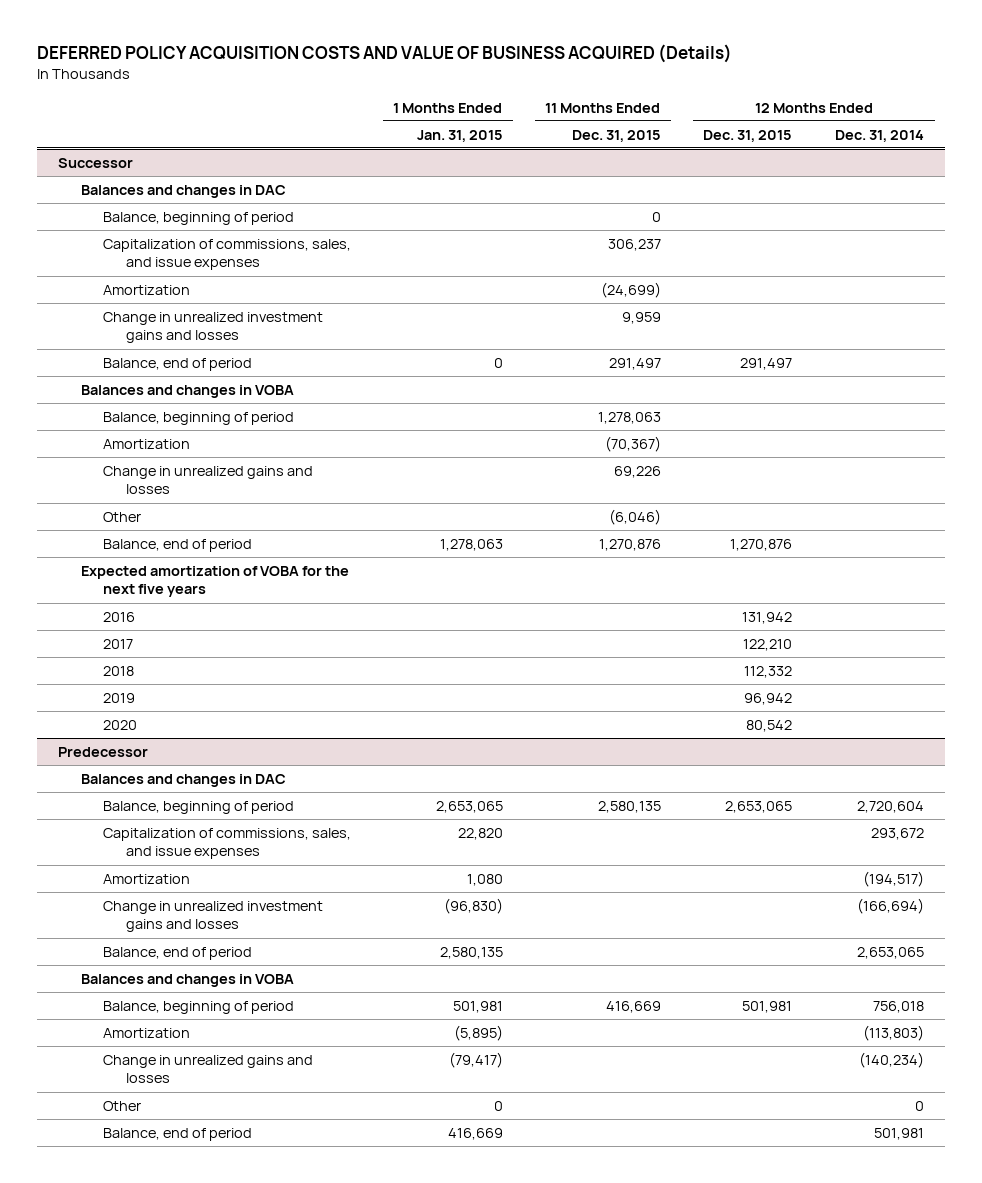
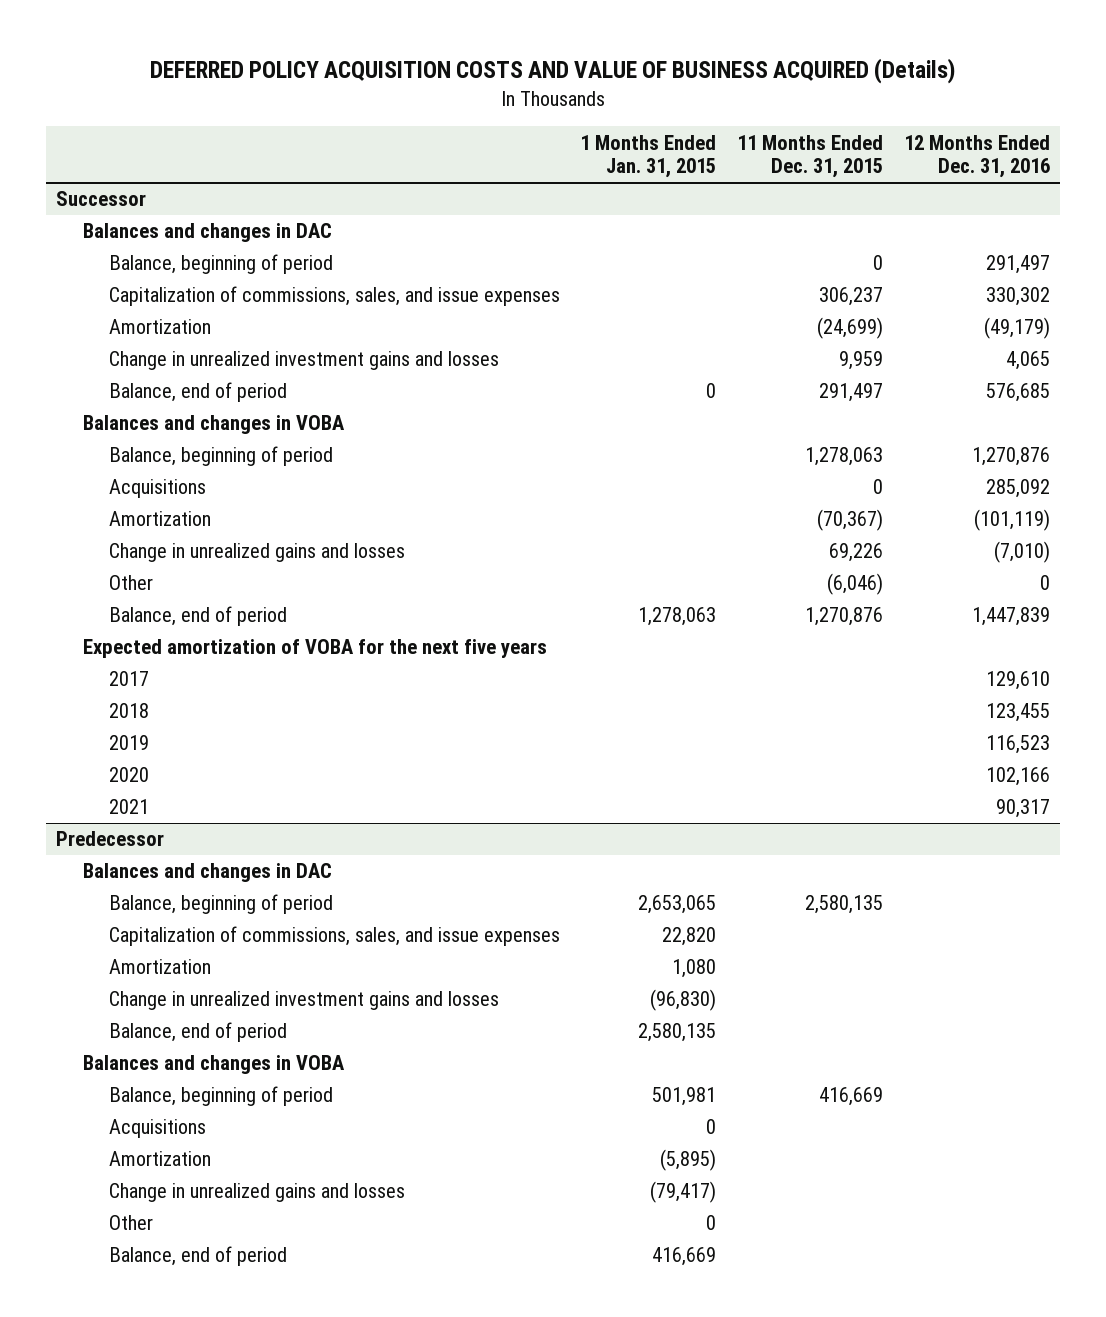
- | 1 Months Ended Jan. 31, 2015 | 11 Months Ended Dec. 31, 2015 | 12 Months Ended Dec. 31, 2015 | 12 Months Ended Dec. 31, 2014
+ | 1 Months Ended Jan. 31, 2015 | 11 Months Ended Dec. 31, 2015 | 12 Months Ended Dec. 31, 2016
@ Successor
+ Acquisitions | | 0 | 285,092
- 2016 | | | 131,942 |
+ 2021 | | | 90,317
@ Predecessor
+ Acquisitions | 0 | |

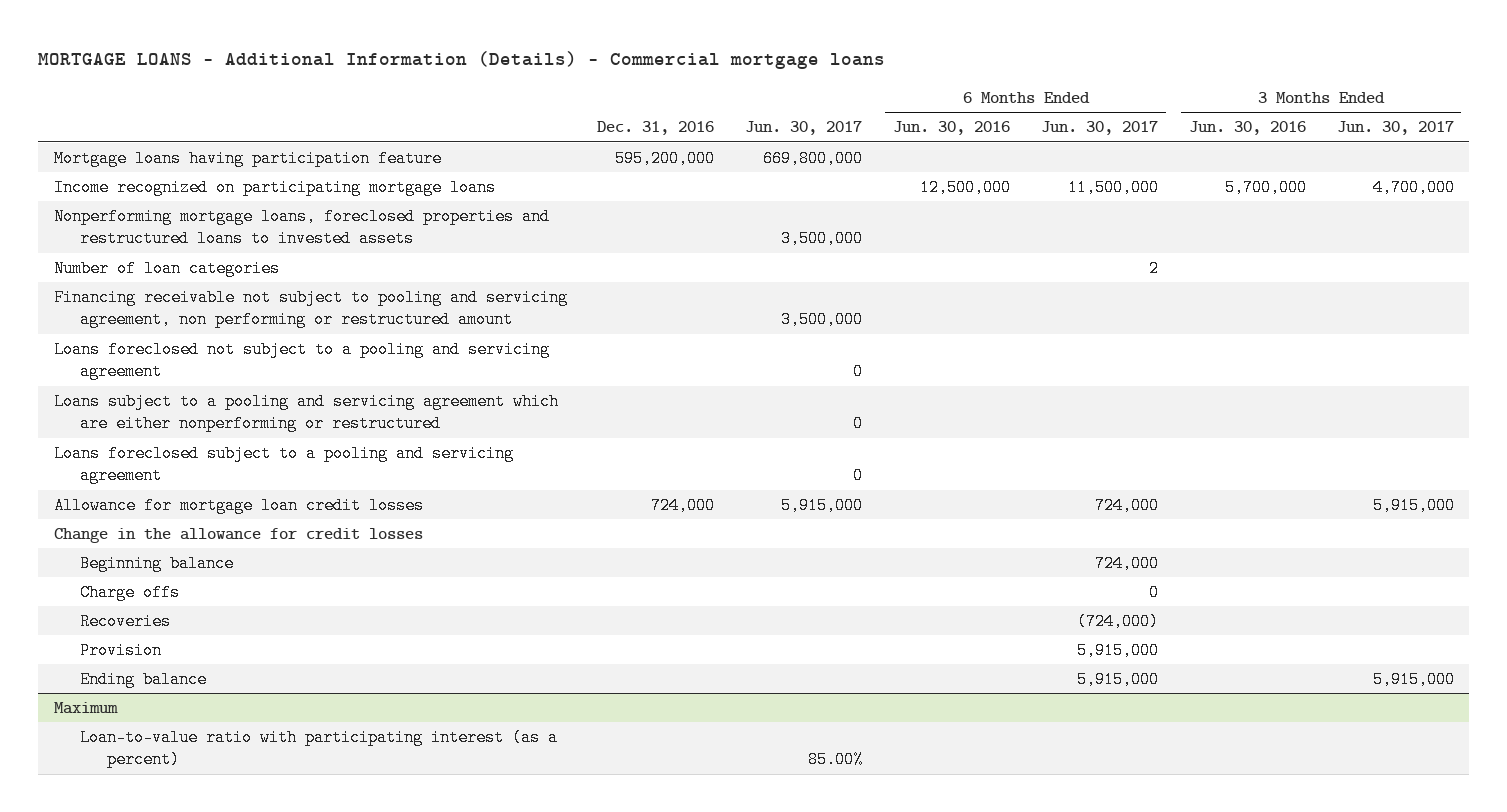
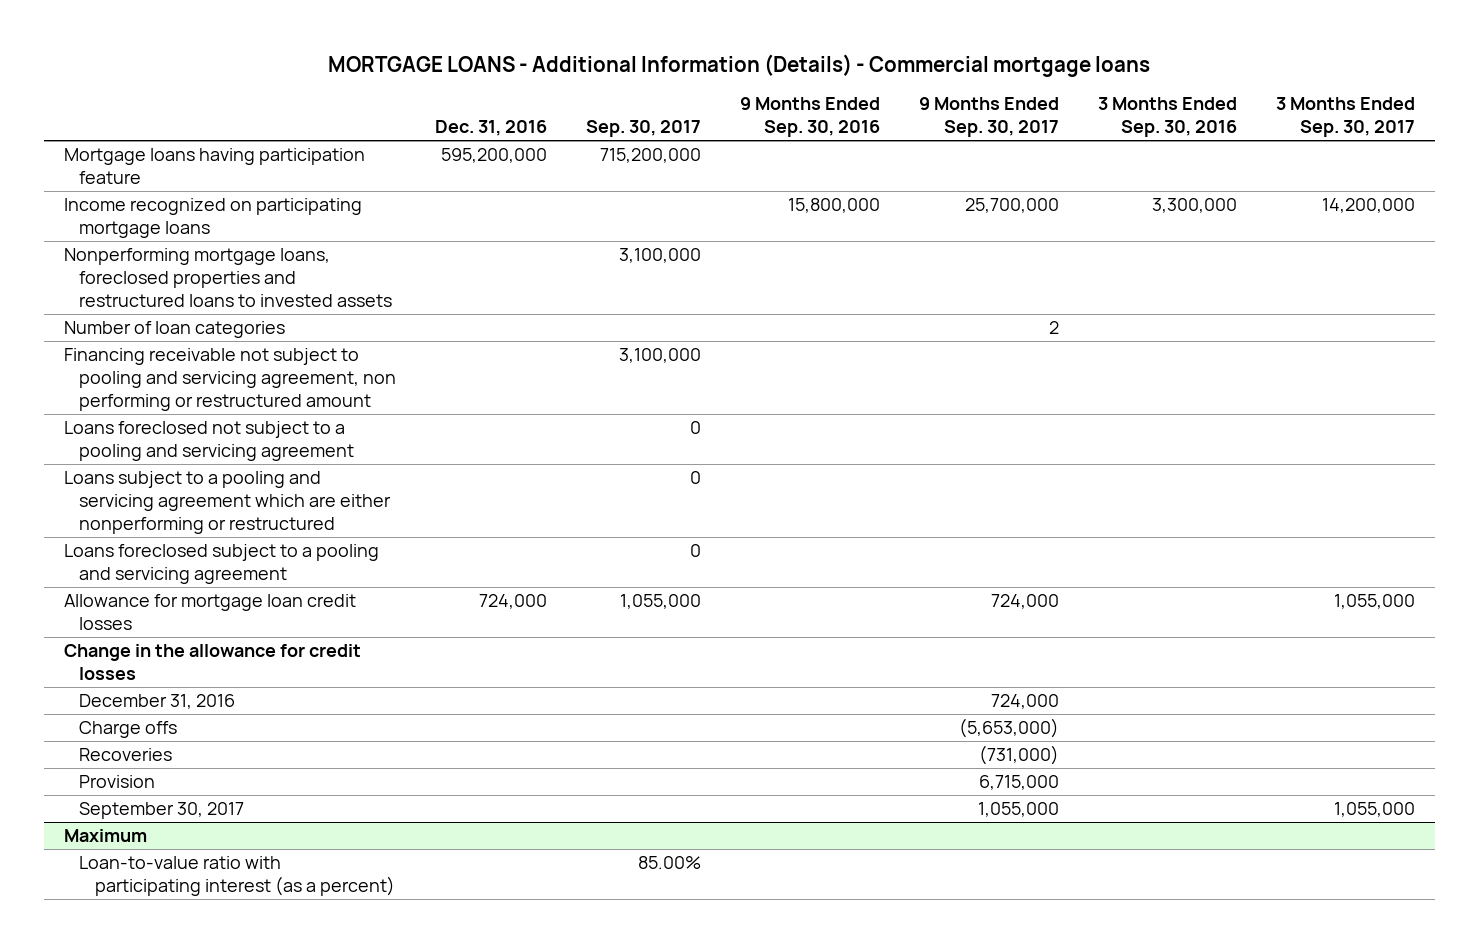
- | Dec. 31, 2016 | Jun. 30, 2017 | 6 Months Ended Jun. 30, 2016 | 6 Months Ended Jun. 30, 2017 | 3 Months Ended Jun. 30, 2016 | 3 Months Ended Jun. 30, 2017
+ | Dec. 31, 2016 | Sep. 30, 2017 | 9 Months Ended Sep. 30, 2016 | 9 Months Ended Sep. 30, 2017 | 3 Months Ended Sep. 30, 2016 | 3 Months Ended Sep. 30, 2017
- Beginning balance | | | | 724,000 | |
+ December 31, 2016 | | | | 724,000 | |
- Ending balance | | | | 5,915,000 | | 5,915,000
+ September 30, 2017 | | | | 1,055,000 | | 1,055,000

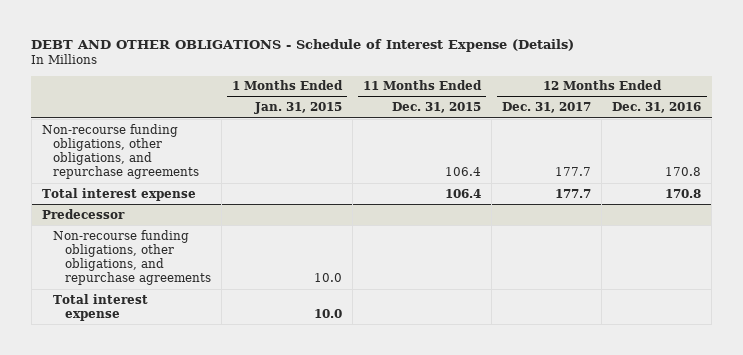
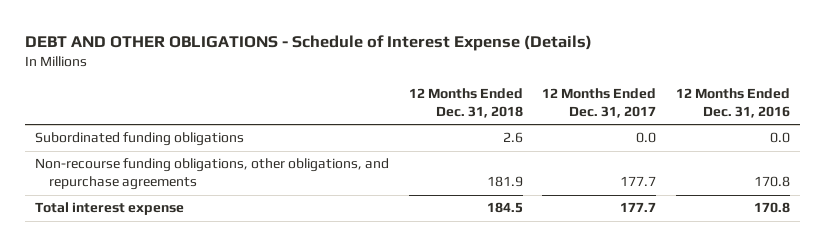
- | 1 Months Ended Jan. 31, 2015 | 11 Months Ended Dec. 31, 2015 | 12 Months Ended Dec. 31, 2017 | 12 Months Ended Dec. 31, 2016
+ | 12 Months Ended Dec. 31, 2018 | 12 Months Ended Dec. 31, 2017 | 12 Months Ended Dec. 31, 2016
+ Subordinated funding obligations | 2.6 | 0.0 | 0.0
- Predecessor
- Non-recourse funding obligations, other obligations, and repurchase agreements | 10.0 | | |
- Total interest expense | 10.0 | | |

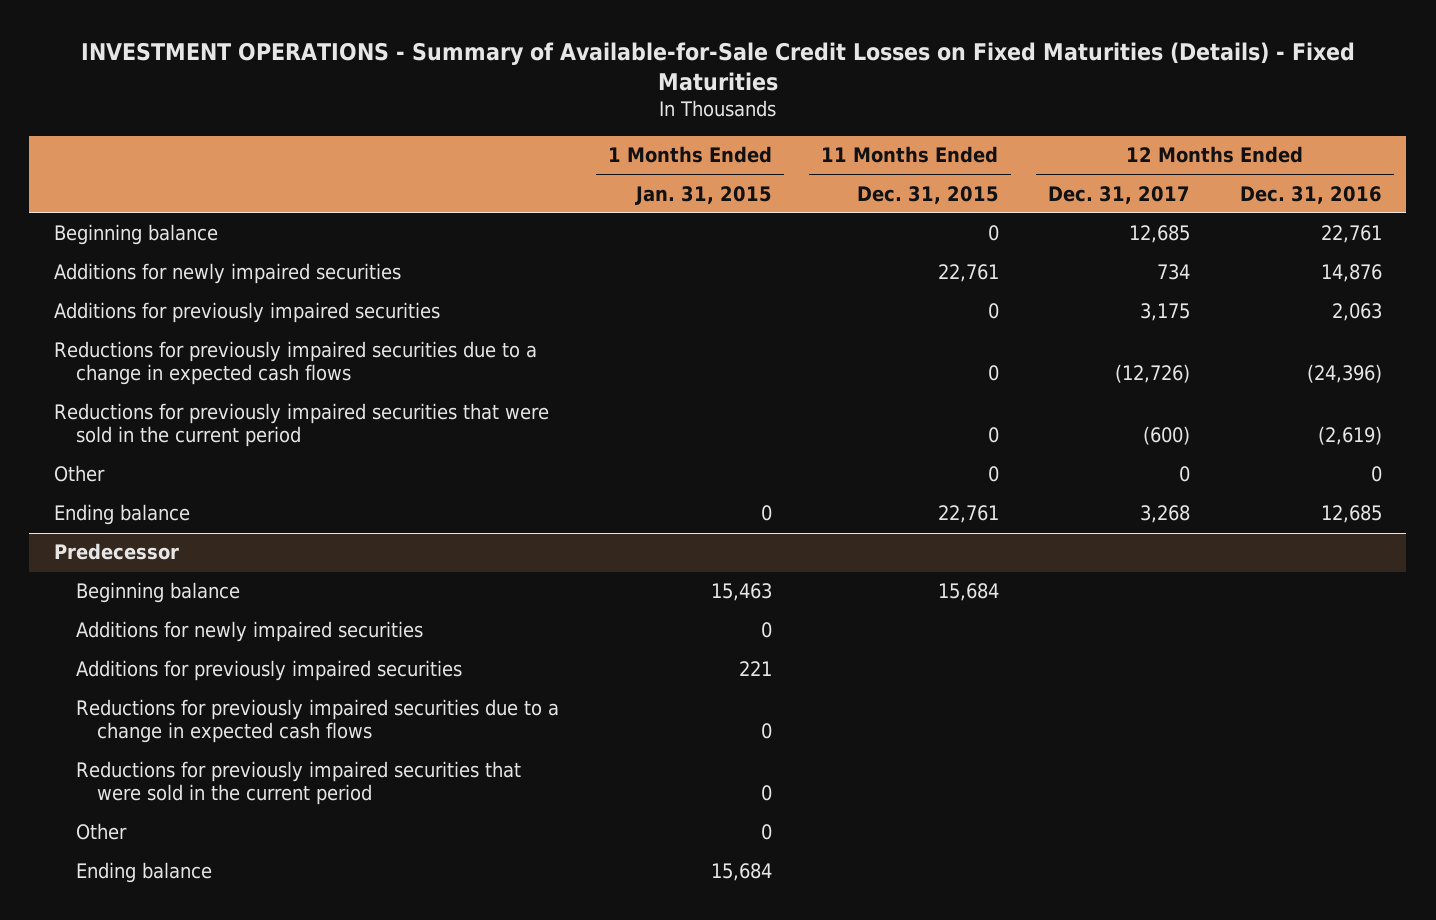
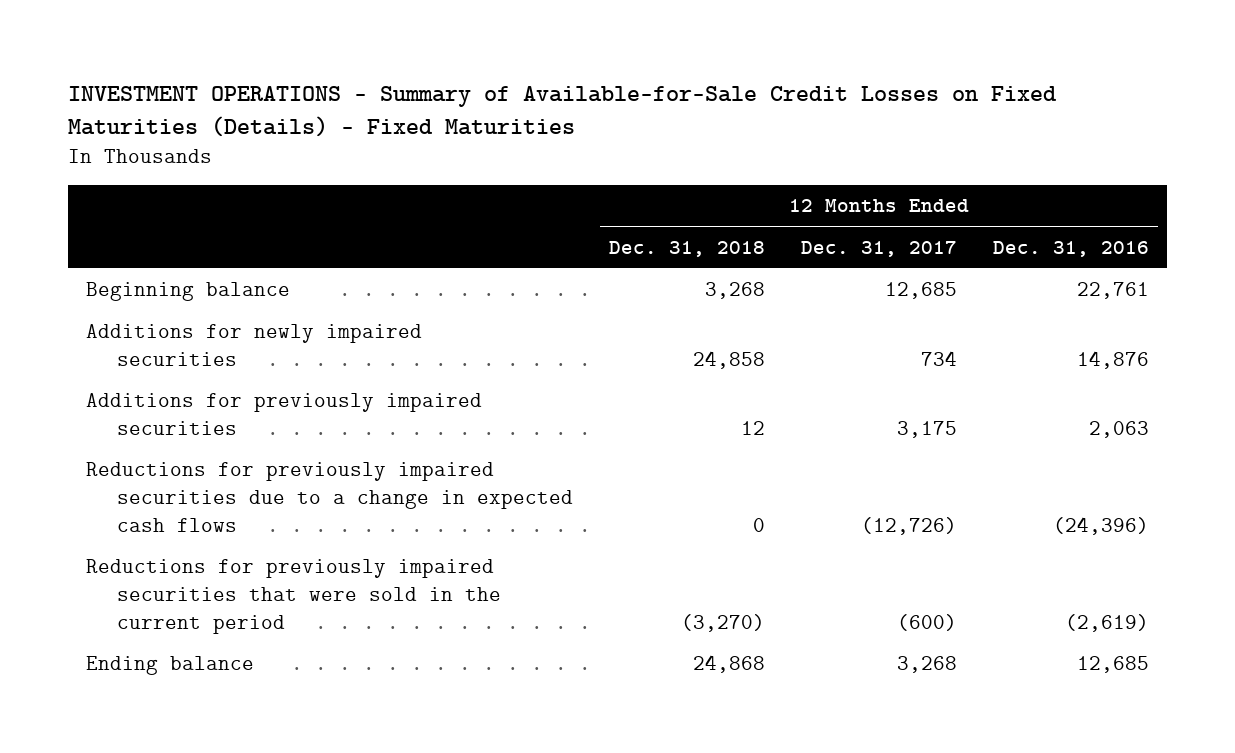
- | 1 Months Ended Jan. 31, 2015 | 11 Months Ended Dec. 31, 2015 | 12 Months Ended Dec. 31, 2017 | 12 Months Ended Dec. 31, 2016
+ | 12 Months Ended Dec. 31, 2018 | 12 Months Ended Dec. 31, 2017 | 12 Months Ended Dec. 31, 2016
- Other | | 0 | 0 | 0
- Predecessor
- Beginning balance | 15,463 | 15,684 | |
- Additions for newly impaired securities | 0 | | |
- Additions for previously impaired securities | 221 | | |
- Reductions for previously impaired securities due to a change in expected cash flows | 0 | | |
- Reductions for previously impaired securities that were sold in the current period | 0 | | |
- Other | 0 | | |
- Ending balance | 15,684 | | |

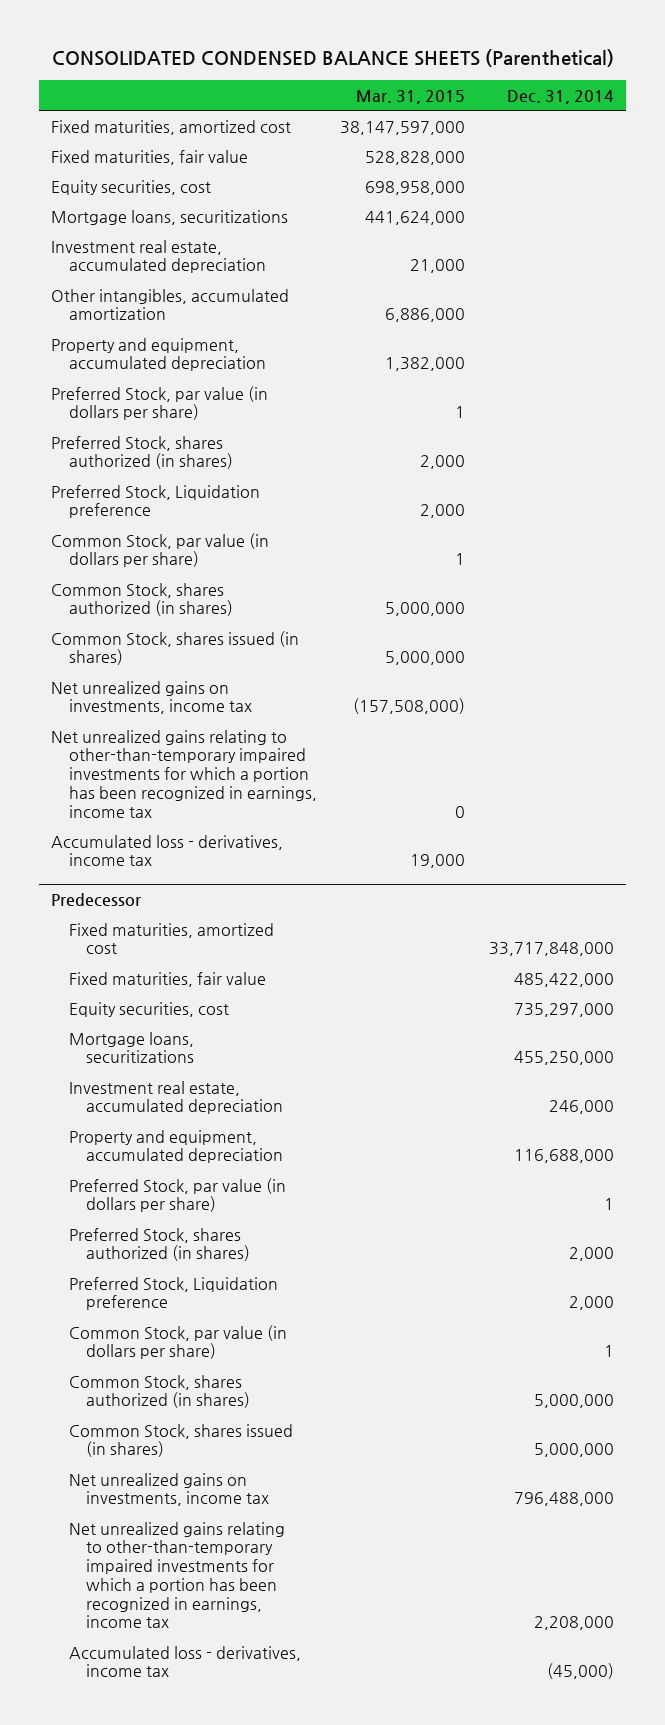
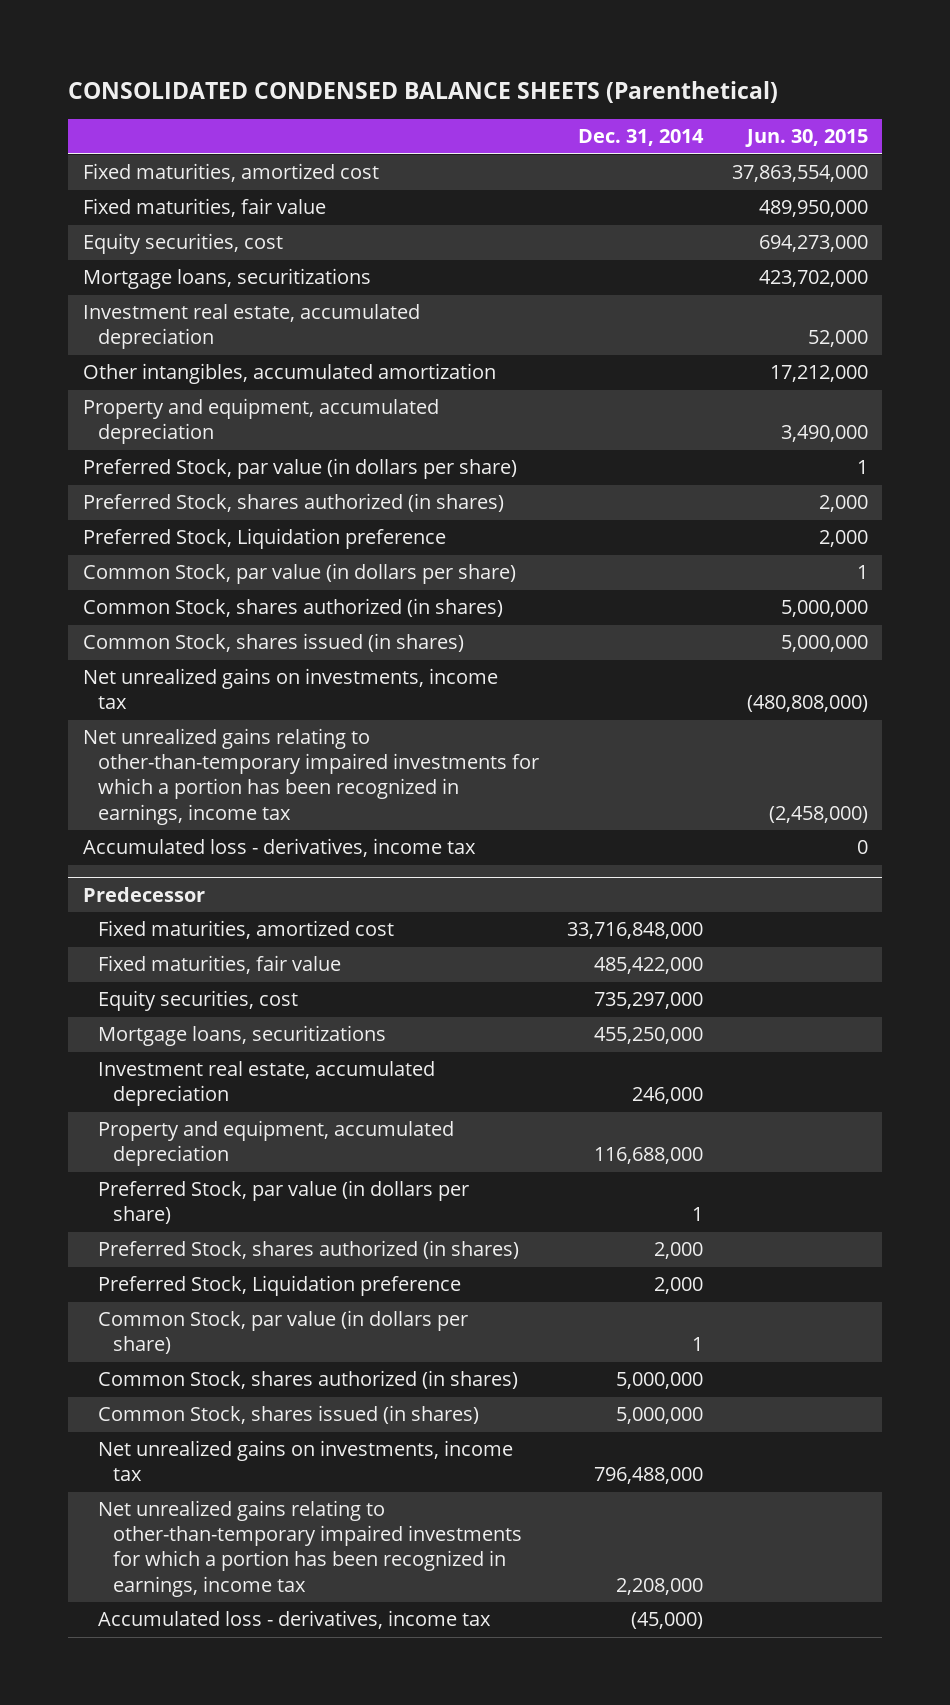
- | Mar. 31, 2015 | Dec. 31, 2014
+ | Dec. 31, 2014 | Jun. 30, 2015
@ Predecessor
- Fixed maturities, amortized cost | | 33,717,848,000
+ Fixed maturities, amortized cost | 33,716,848,000 |

